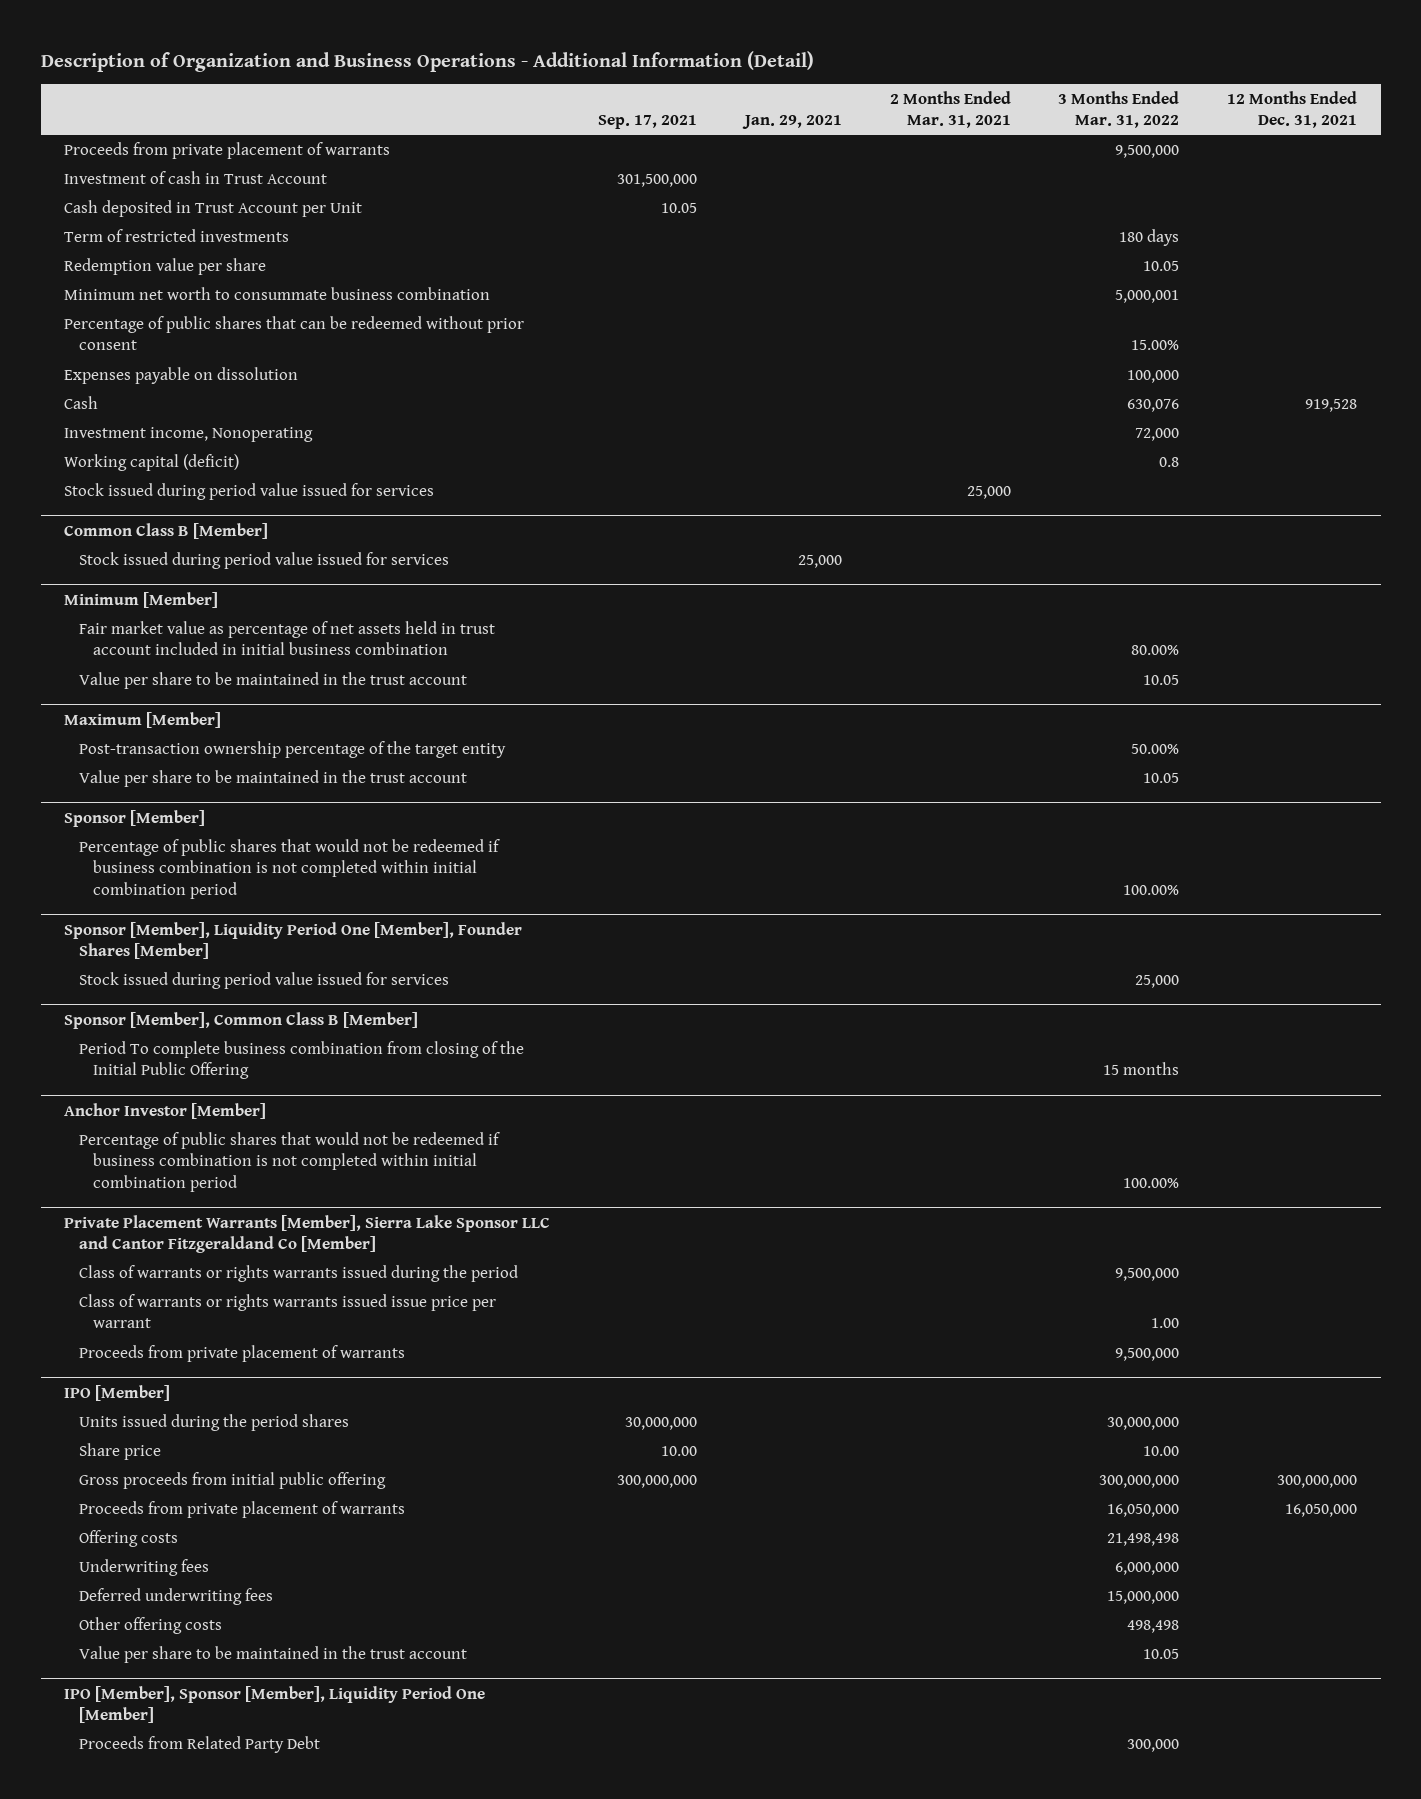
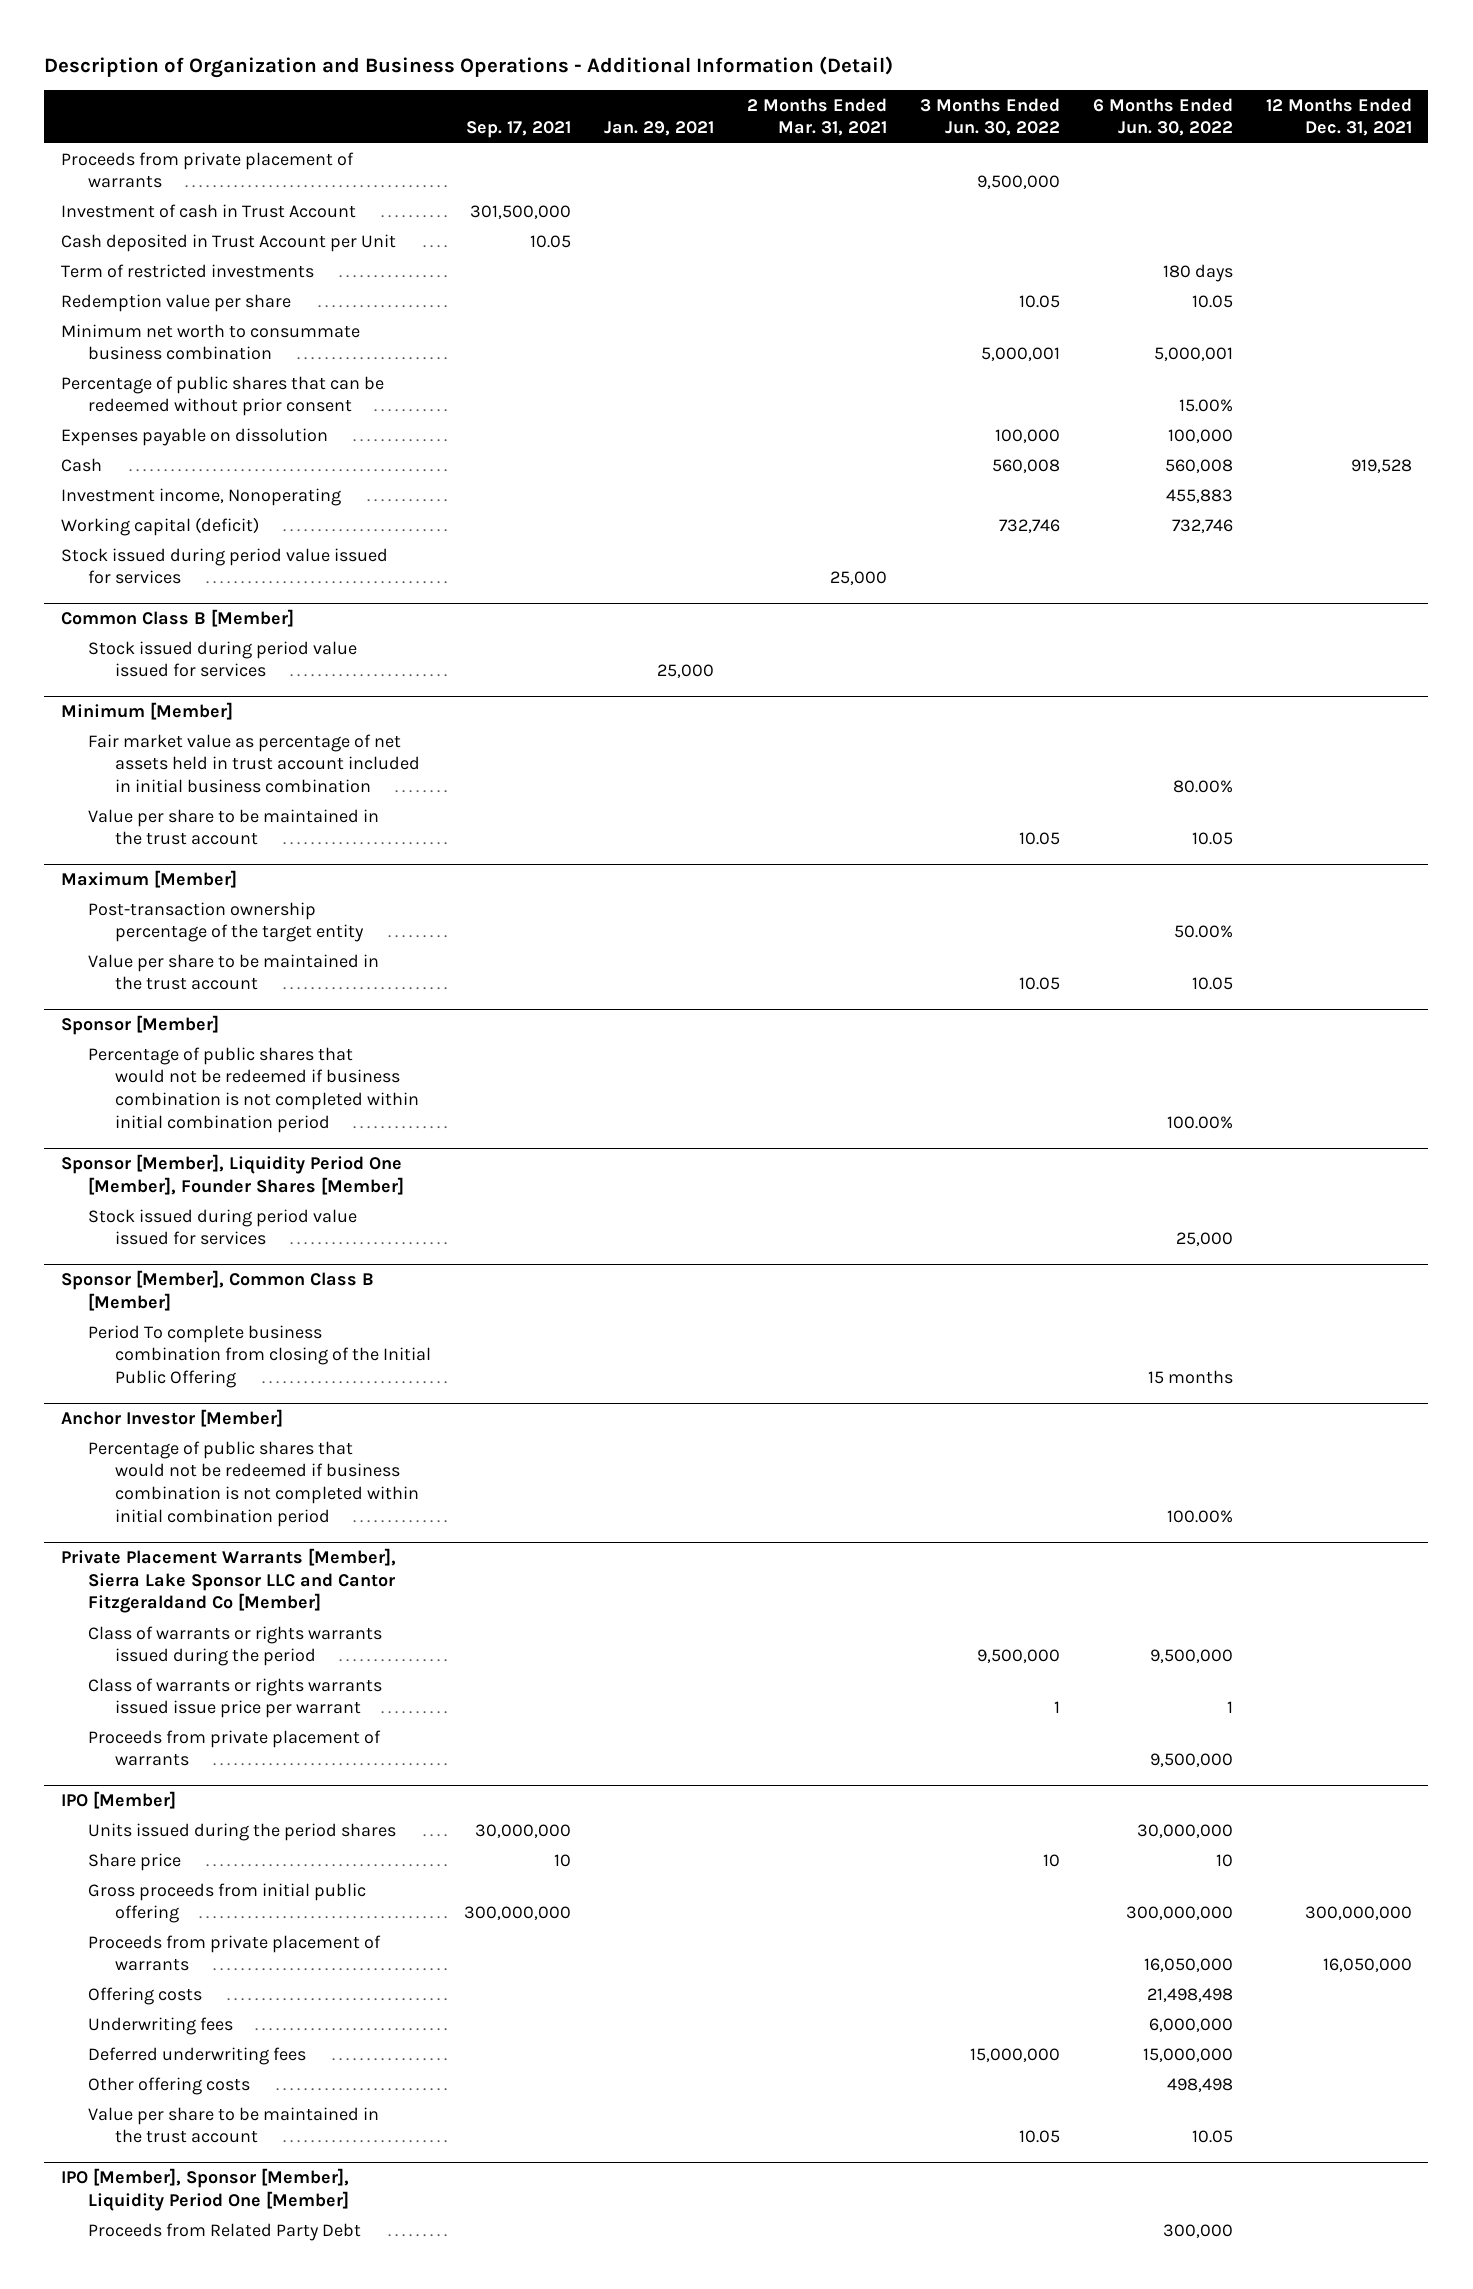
- | Sep. 17, 2021 | Jan. 29, 2021 | 2 Months Ended Mar. 31, 2021 | 3 Months Ended Mar. 31, 2022 | 12 Months Ended Dec. 31, 2021
+ | Sep. 17, 2021 | Jan. 29, 2021 | 2 Months Ended Mar. 31, 2021 | 3 Months Ended Jun. 30, 2022 | 6 Months Ended Jun. 30, 2022 | 12 Months Ended Dec. 31, 2021
@ IPO [Member]
- Share price | 10.00 | | | 10.00 |
+ Share price | 10 | | | 10 | 10 |

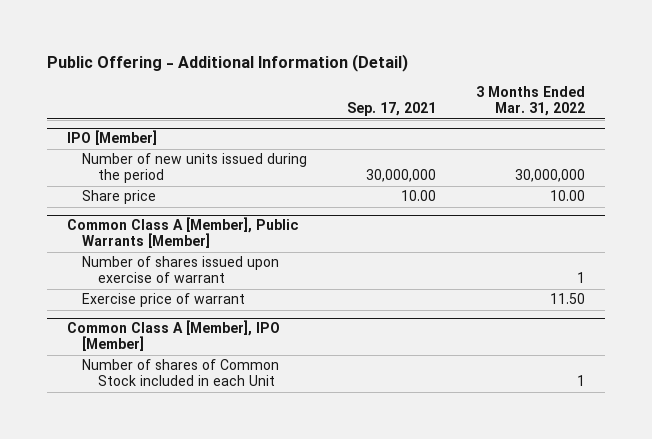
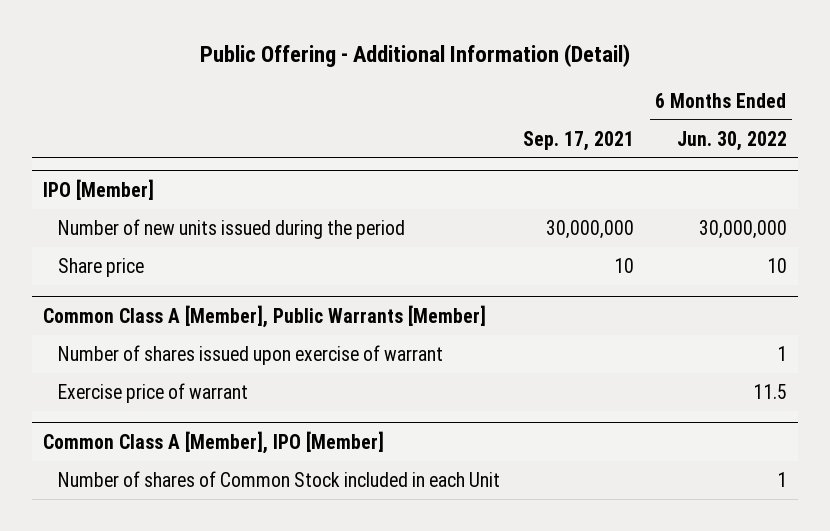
- | Sep. 17, 2021 | 3 Months Ended Mar. 31, 2022
+ | Sep. 17, 2021 | 6 Months Ended Jun. 30, 2022
@ IPO [Member]
- Share price | 10.00 | 10.00
+ Share price | 10 | 10

